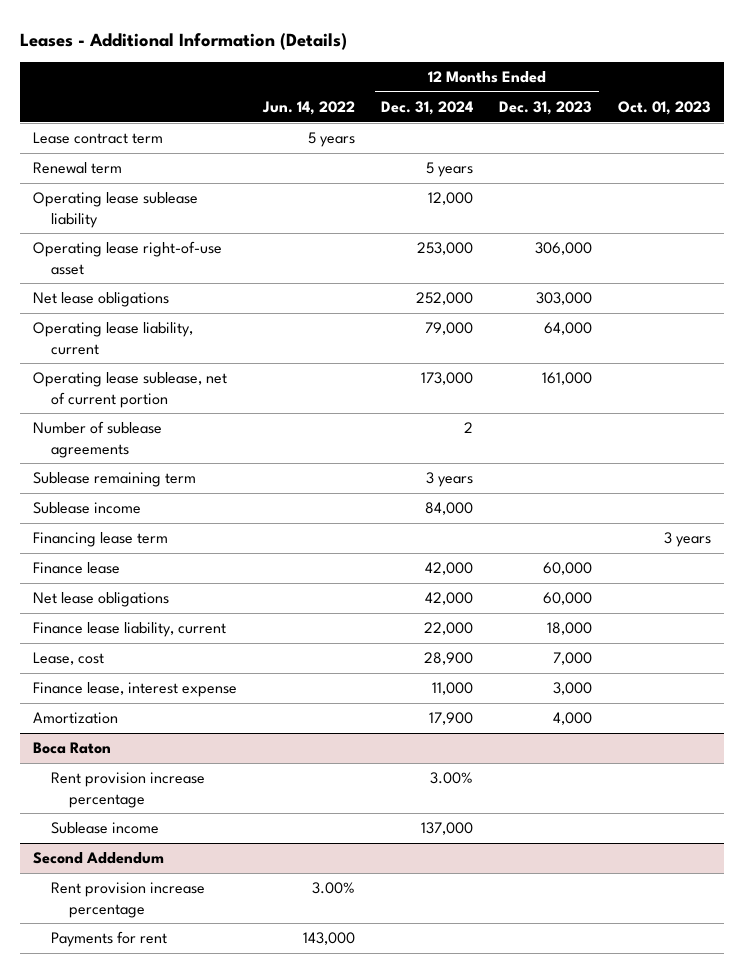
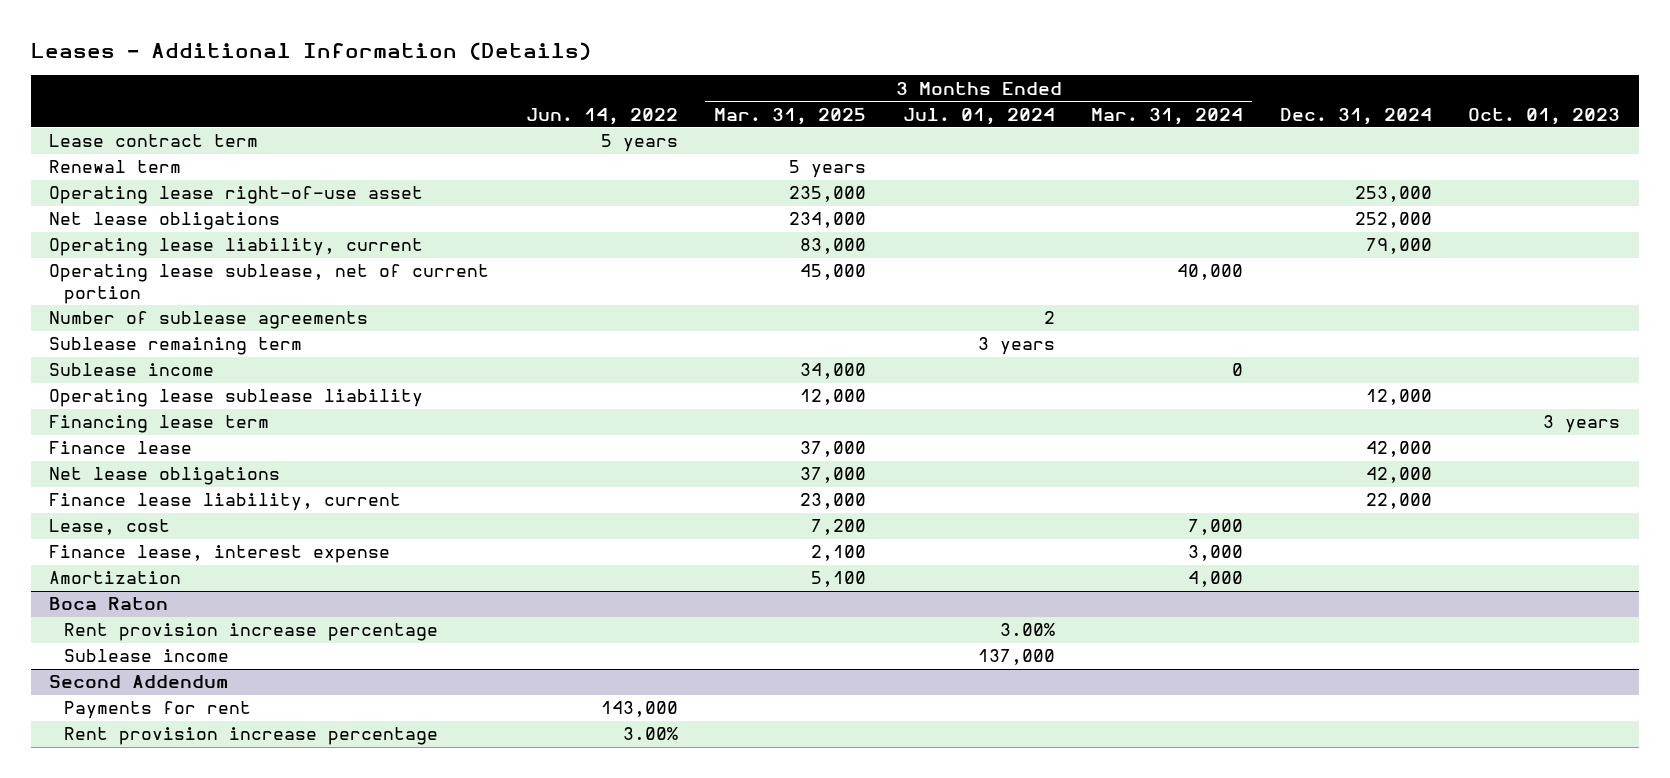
- | Jun. 14, 2022 | 12 Months Ended Dec. 31, 2024 | 12 Months Ended Dec. 31, 2023 | Oct. 01, 2023
+ | Jun. 14, 2022 | 3 Months Ended Mar. 31, 2025 | 3 Months Ended Jul. 01, 2024 | 3 Months Ended Mar. 31, 2024 | Dec. 31, 2024 | Oct. 01, 2023
moved down: Operating lease sublease liability | | 12,000 | | | 12,000 |
@ Second Addendum
moved down: Rent provision increase percentage | 3.00% | | | | |

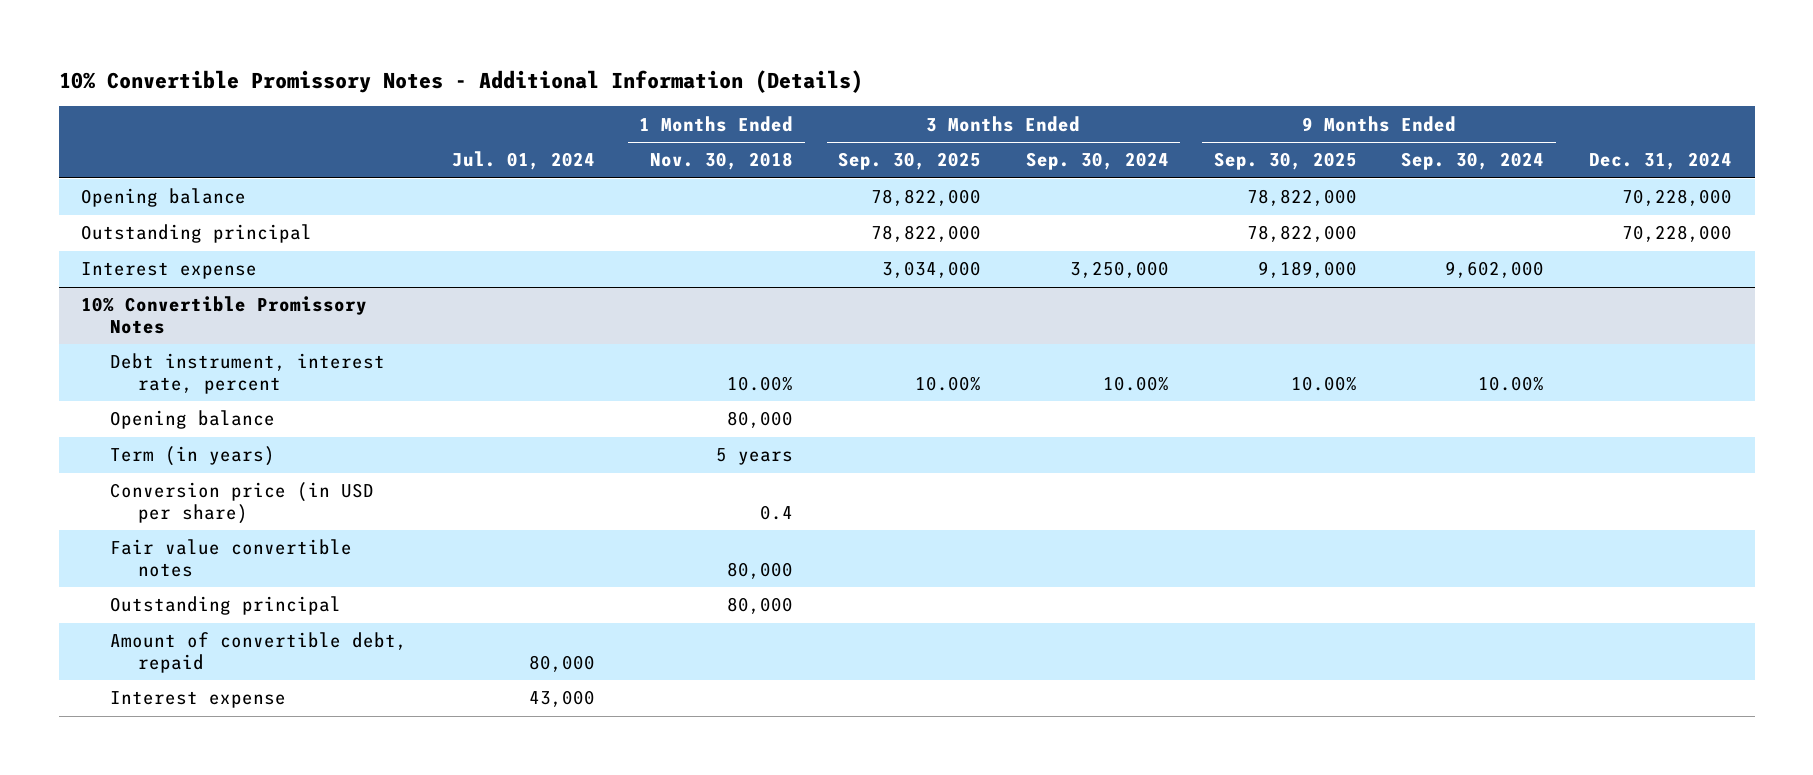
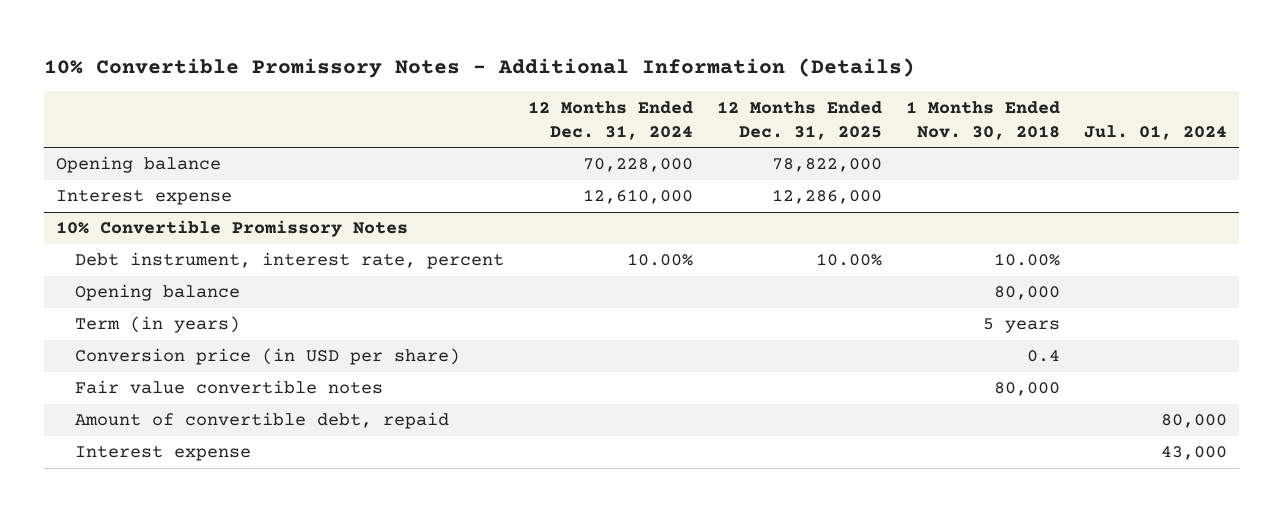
- | Jul. 01, 2024 | 1 Months Ended Nov. 30, 2018 | 3 Months Ended Sep. 30, 2025 | 3 Months Ended Sep. 30, 2024 | 9 Months Ended Sep. 30, 2025 | 9 Months Ended Sep. 30, 2024 | Dec. 31, 2024
+ | 12 Months Ended Dec. 31, 2024 | 12 Months Ended Dec. 31, 2025 | 1 Months Ended Nov. 30, 2018 | Jul. 01, 2024
- Outstanding principal | | | 78,822,000 | | 78,822,000 | | 70,228,000
@ 10% Convertible Promissory Notes
- Outstanding principal | | 80,000 | | | | |

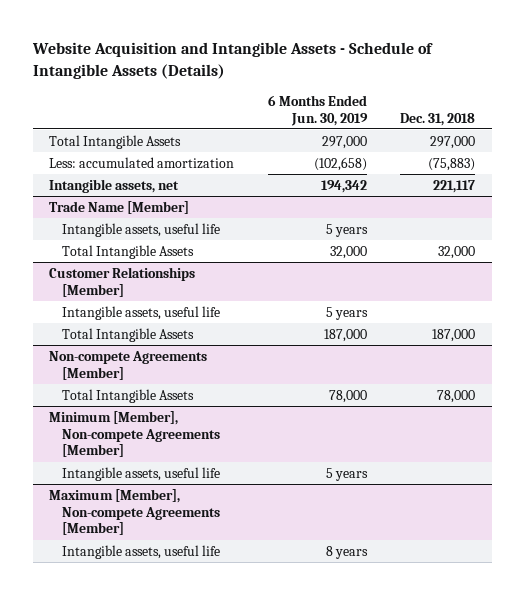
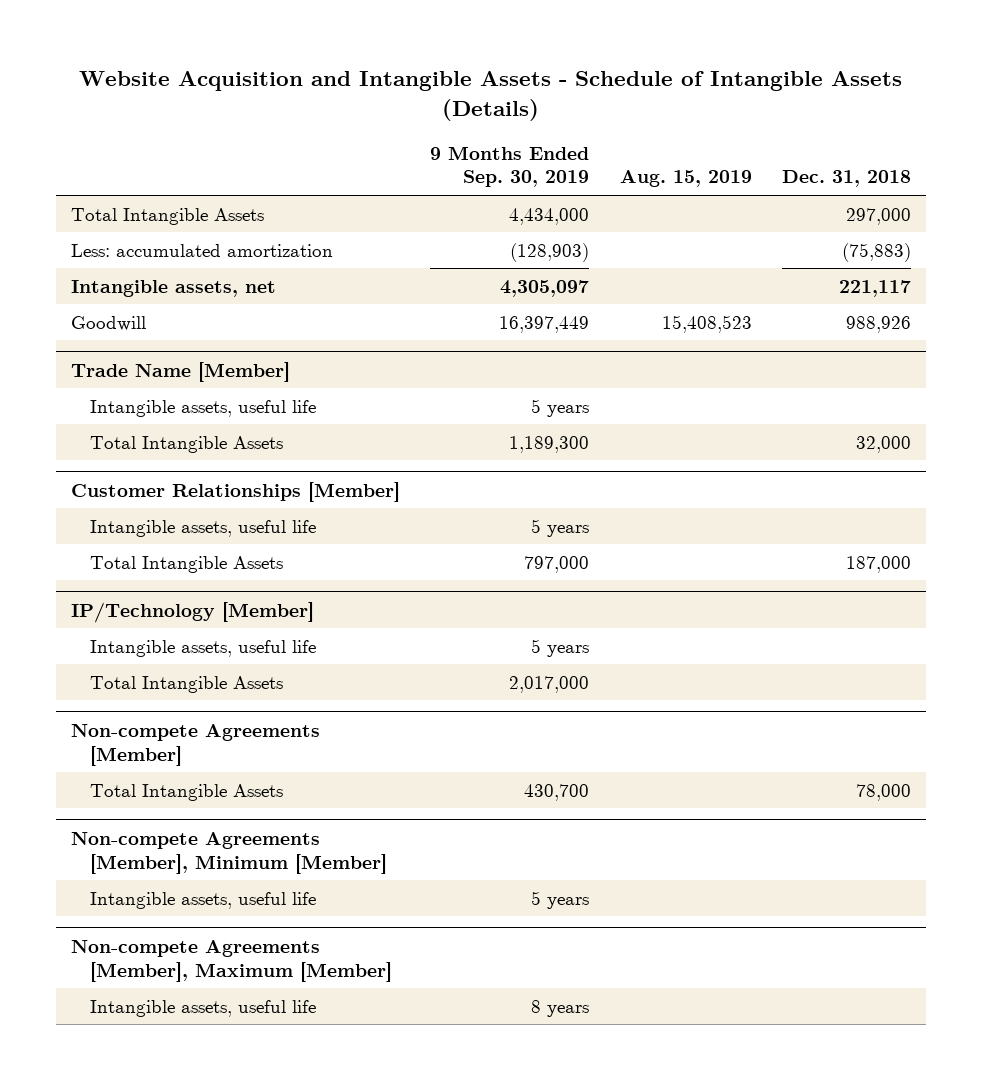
- | 6 Months Ended Jun. 30, 2019 | Dec. 31, 2018
+ | 9 Months Ended Sep. 30, 2019 | Aug. 15, 2019 | Dec. 31, 2018
+ Goodwill | 16,397,449 | 15,408,523 | 988,926
+ IP/Technology [Member]
+ Intangible assets, useful life | 5 years | |
+ Total Intangible Assets | 2,017,000 | |
- Minimum [Member], Non-compete Agreements [Member]
+ Non-compete Agreements [Member], Minimum [Member]
- Maximum [Member], Non-compete Agreements [Member]
+ Non-compete Agreements [Member], Maximum [Member]

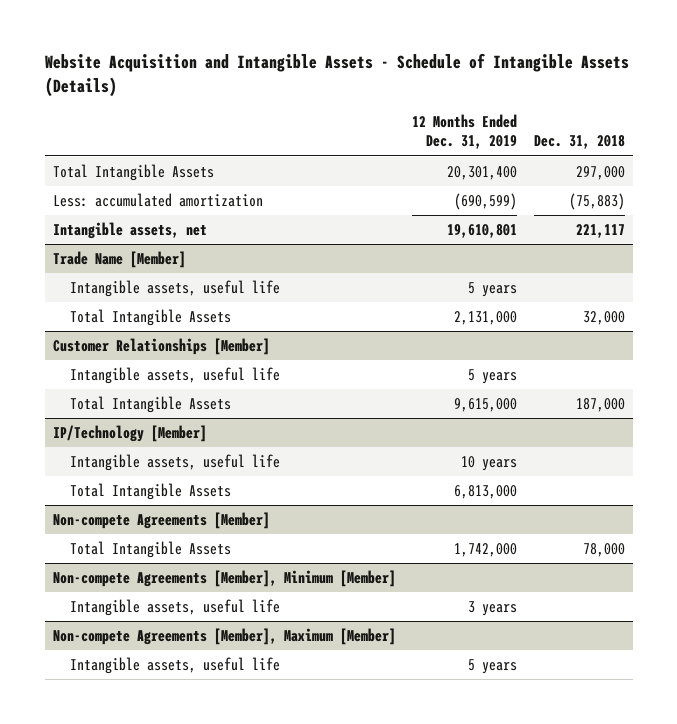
- | 9 Months Ended Sep. 30, 2019 | Aug. 15, 2019 | Dec. 31, 2018
+ | 12 Months Ended Dec. 31, 2019 | Dec. 31, 2018
- Goodwill | 16,397,449 | 15,408,523 | 988,926

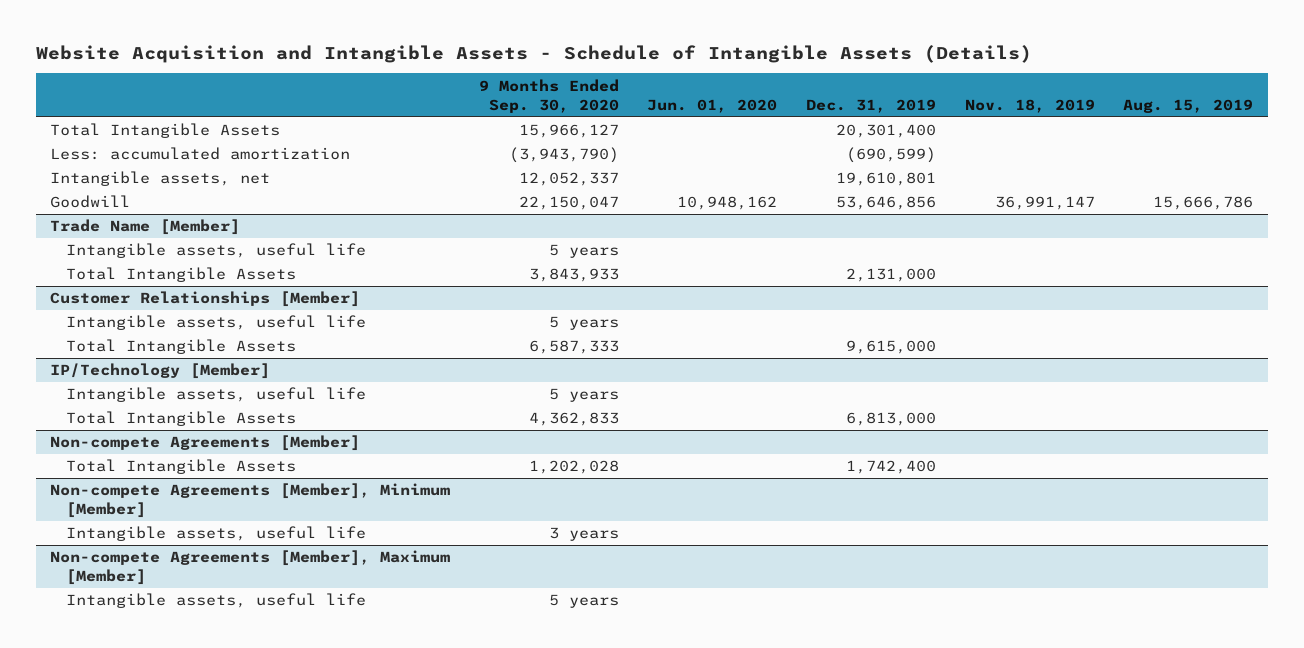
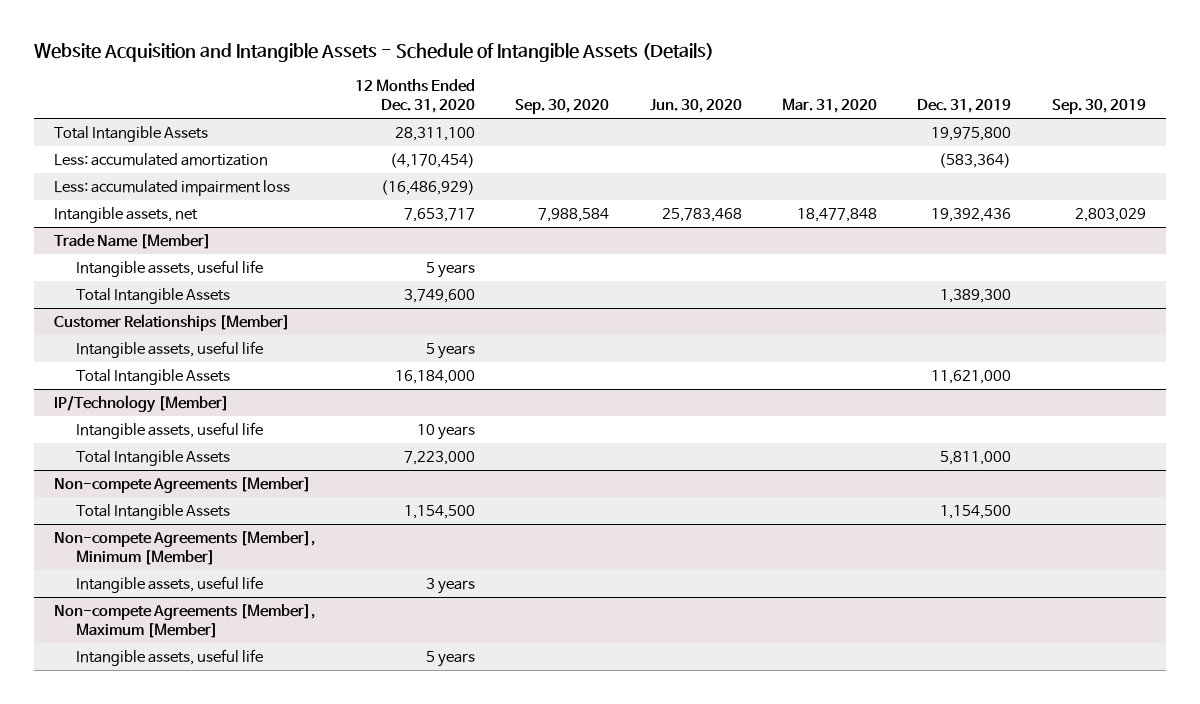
- | 9 Months Ended Sep. 30, 2020 | Jun. 01, 2020 | Dec. 31, 2019 | Nov. 18, 2019 | Aug. 15, 2019
+ | 12 Months Ended Dec. 31, 2020 | Sep. 30, 2020 | Jun. 30, 2020 | Mar. 31, 2020 | Dec. 31, 2019 | Sep. 30, 2019
- Total Intangible Assets | 15,966,127 | | 20,301,400 | |
- Less: accumulated amortization | (3,943,790) | | (690,599) | |
- Intangible assets, net | 12,052,337 | | 19,610,801 | |
- Goodwill | 22,150,047 | 10,948,162 | 53,646,856 | 36,991,147 | 15,666,786
+ Total Intangible Assets | 28,311,100 | | | | 19,975,800 |
+ Less: accumulated amortization | (4,170,454) | | | | (583,364) |
+ Less: accumulated impairment loss | (16,486,929) | | | | |
+ Intangible assets, net | 7,653,717 | 7,988,584 | 25,783,468 | 18,477,848 | 19,392,436 | 2,803,029
@ Trade Name [Member]
- Total Intangible Assets | 3,843,933 | | 2,131,000 | |
+ Total Intangible Assets | 3,749,600 | | | | 1,389,300 |
@ Customer Relationships [Member]
- Total Intangible Assets | 6,587,333 | | 9,615,000 | |
+ Total Intangible Assets | 16,184,000 | | | | 11,621,000 |
@ IP/Technology [Member]
- Total Intangible Assets | 4,362,833 | | 6,813,000 | |
+ Total Intangible Assets | 7,223,000 | | | | 5,811,000 |
@ Non-compete Agreements [Member]
- Total Intangible Assets | 1,202,028 | | 1,742,400 | |
+ Total Intangible Assets | 1,154,500 | | | | 1,154,500 |

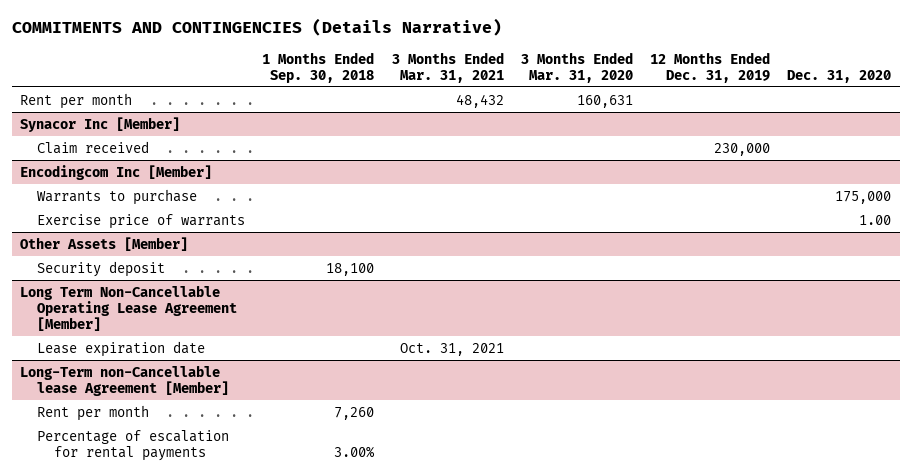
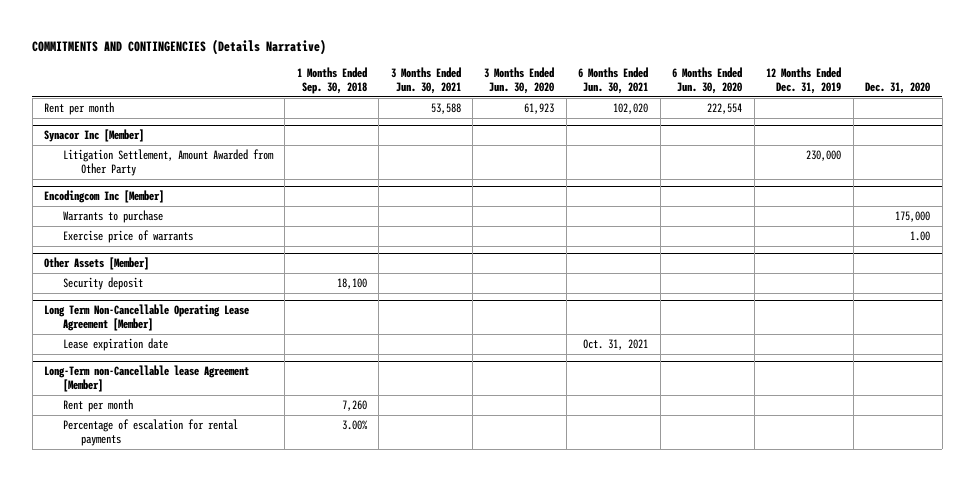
- | 1 Months Ended Sep. 30, 2018 | 3 Months Ended Mar. 31, 2021 | 3 Months Ended Mar. 31, 2020 | 12 Months Ended Dec. 31, 2019 | Dec. 31, 2020
+ | 1 Months Ended Sep. 30, 2018 | 3 Months Ended Jun. 30, 2021 | 3 Months Ended Jun. 30, 2020 | 6 Months Ended Jun. 30, 2021 | 6 Months Ended Jun. 30, 2020 | 12 Months Ended Dec. 31, 2019 | Dec. 31, 2020
@ Synacor Inc [Member]
- Claim received | | | | 230,000 |
+ Litigation Settlement, Amount Awarded from Other Party | | | | | | 230,000 |

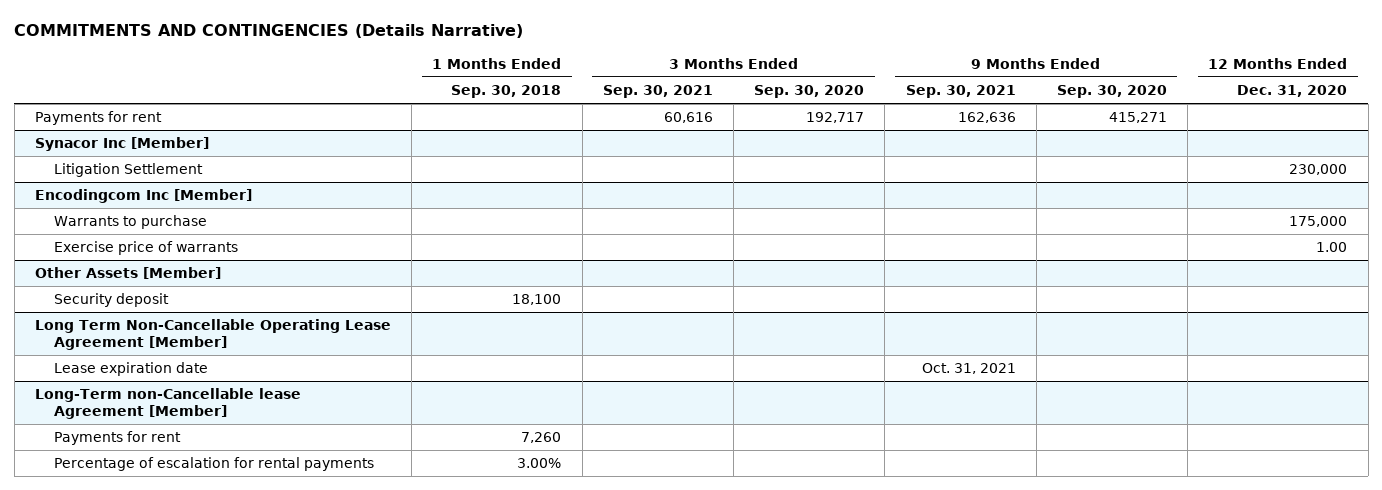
- | 1 Months Ended Sep. 30, 2018 | 3 Months Ended Jun. 30, 2021 | 3 Months Ended Jun. 30, 2020 | 6 Months Ended Jun. 30, 2021 | 6 Months Ended Jun. 30, 2020 | 12 Months Ended Dec. 31, 2019 | Dec. 31, 2020
+ | 1 Months Ended Sep. 30, 2018 | 3 Months Ended Sep. 30, 2021 | 3 Months Ended Sep. 30, 2020 | 9 Months Ended Sep. 30, 2021 | 9 Months Ended Sep. 30, 2020 | 12 Months Ended Dec. 31, 2020
- Rent per month | | 53,588 | 61,923 | 102,020 | 222,554 | |
+ Payments for rent | | 60,616 | 192,717 | 162,636 | 415,271 |
@ Synacor Inc [Member]
- Litigation Settlement, Amount Awarded from Other Party | | | | | | 230,000 |
+ Litigation Settlement | | | | | | 230,000
@ Long-Term non-Cancellable lease Agreement [Member]
- Rent per month | 7,260 | | | | | |
+ Payments for rent | 7,260 | | | | |

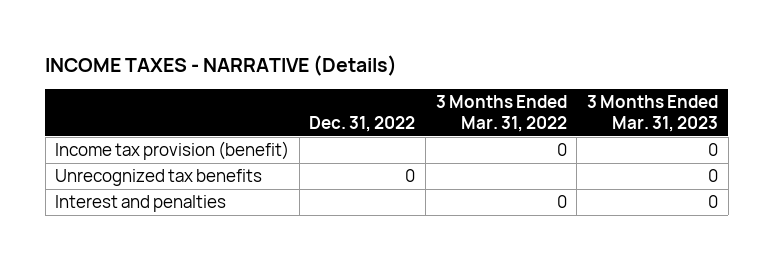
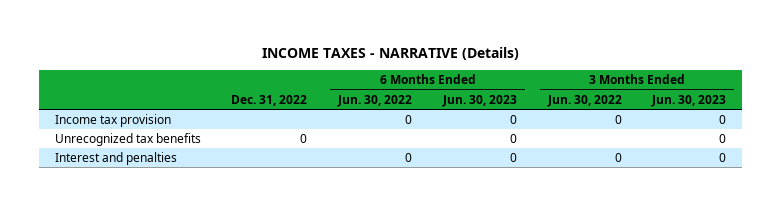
- | Dec. 31, 2022 | 3 Months Ended Mar. 31, 2022 | 3 Months Ended Mar. 31, 2023
+ | Dec. 31, 2022 | 6 Months Ended Jun. 30, 2022 | 6 Months Ended Jun. 30, 2023 | 3 Months Ended Jun. 30, 2022 | 3 Months Ended Jun. 30, 2023
- Income tax provision (benefit) | | 0 | 0
+ Income tax provision | | 0 | 0 | 0 | 0

